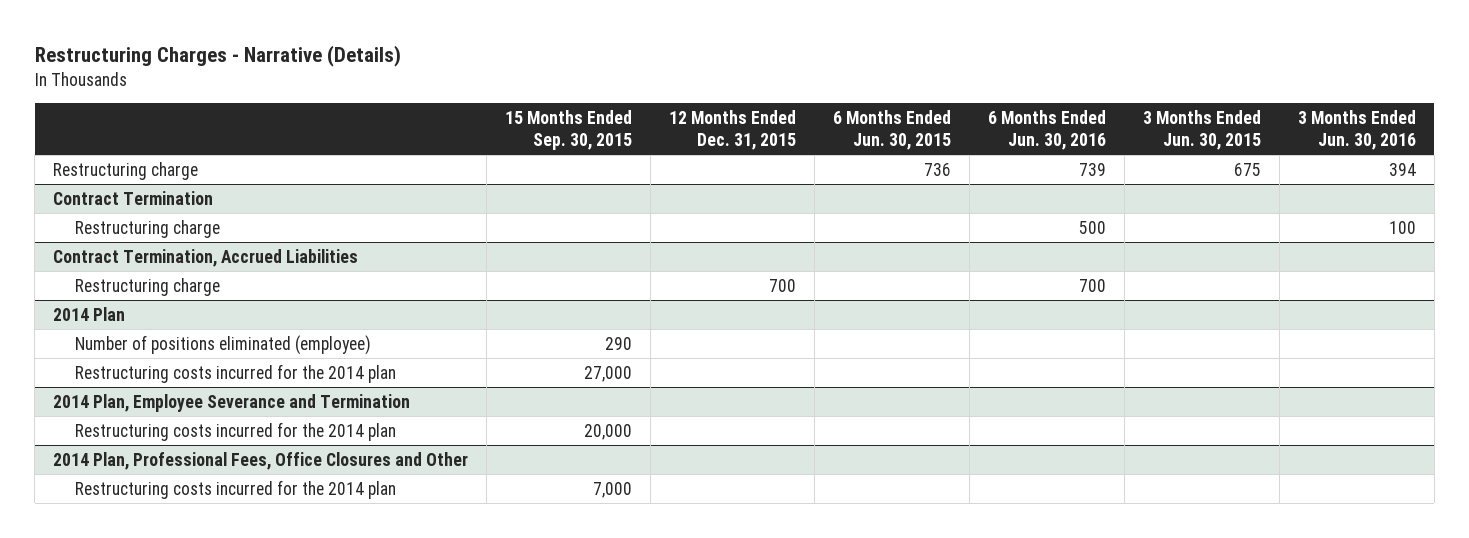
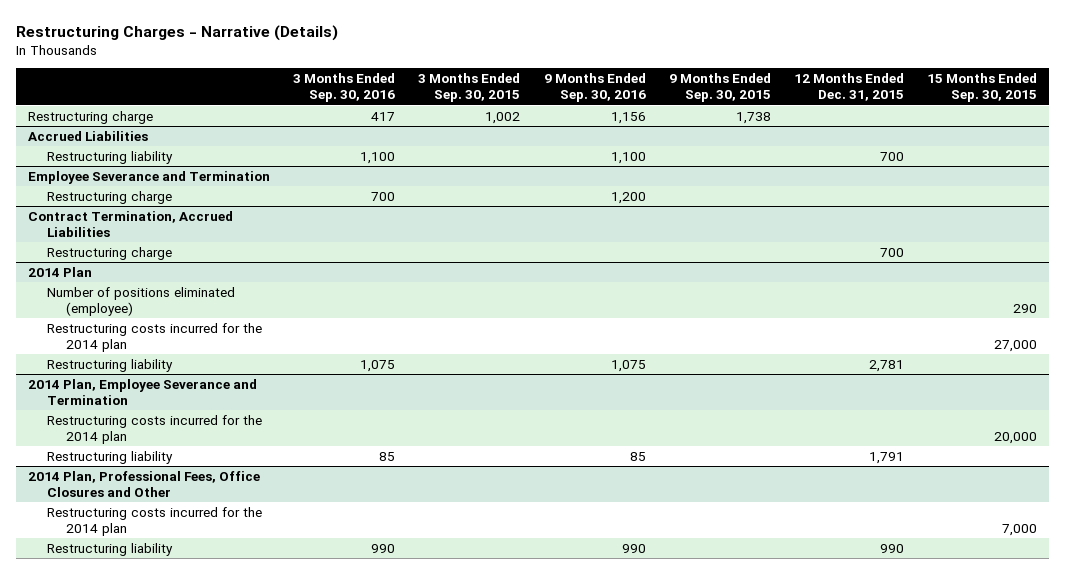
- | 15 Months Ended Sep. 30, 2015 | 12 Months Ended Dec. 31, 2015 | 6 Months Ended Jun. 30, 2015 | 6 Months Ended Jun. 30, 2016 | 3 Months Ended Jun. 30, 2015 | 3 Months Ended Jun. 30, 2016
+ | 3 Months Ended Sep. 30, 2016 | 3 Months Ended Sep. 30, 2015 | 9 Months Ended Sep. 30, 2016 | 9 Months Ended Sep. 30, 2015 | 12 Months Ended Dec. 31, 2015 | 15 Months Ended Sep. 30, 2015
- Contract Termination
- Restructuring charge | | | | 500 | | 100
+ Accrued Liabilities
+ Restructuring liability | 1,100 | | 1,100 | | 700 |
+ Employee Severance and Termination
+ Restructuring charge | 700 | | 1,200 | | |
@ 2014 Plan
+ Restructuring liability | 1,075 | | 1,075 | | 2,781 |
@ 2014 Plan, Employee Severance and Termination
+ Restructuring liability | 85 | | 85 | | 1,791 |
@ 2014 Plan, Professional Fees, Office Closures and Other
+ Restructuring liability | 990 | | 990 | | 990 |

